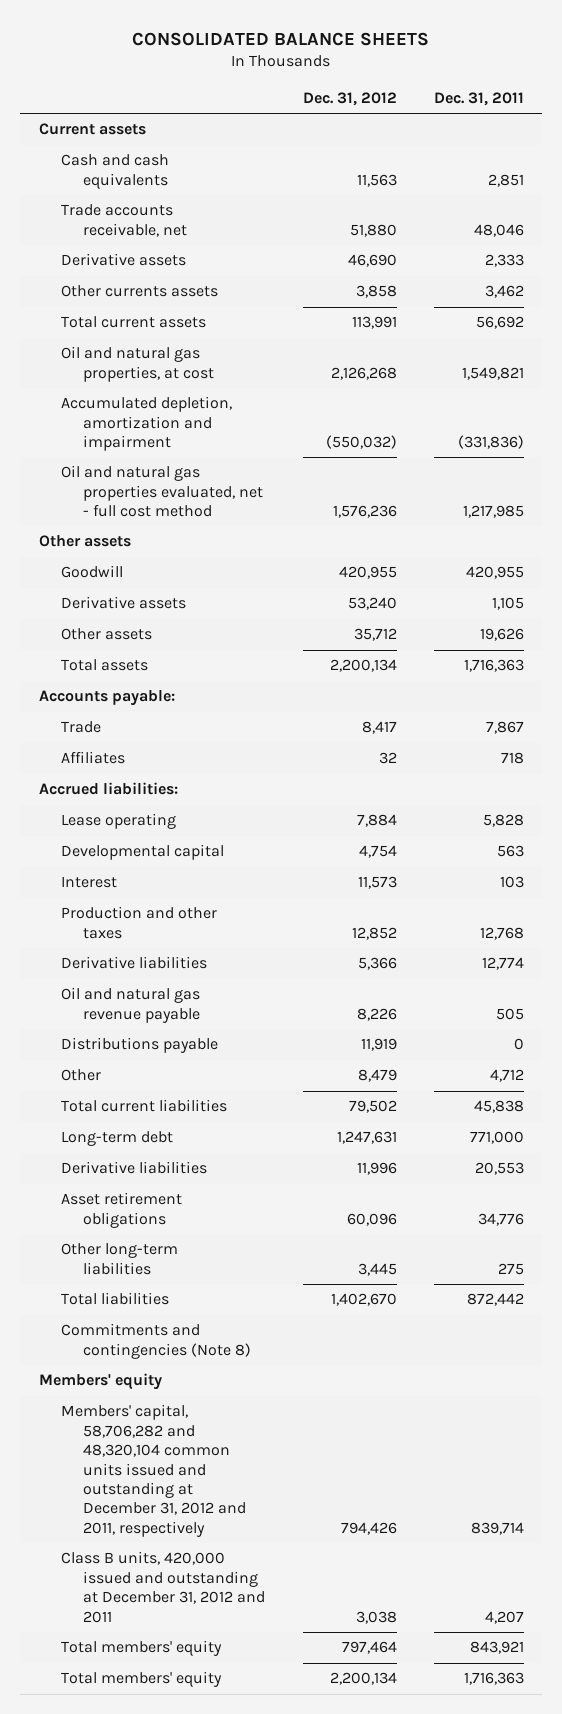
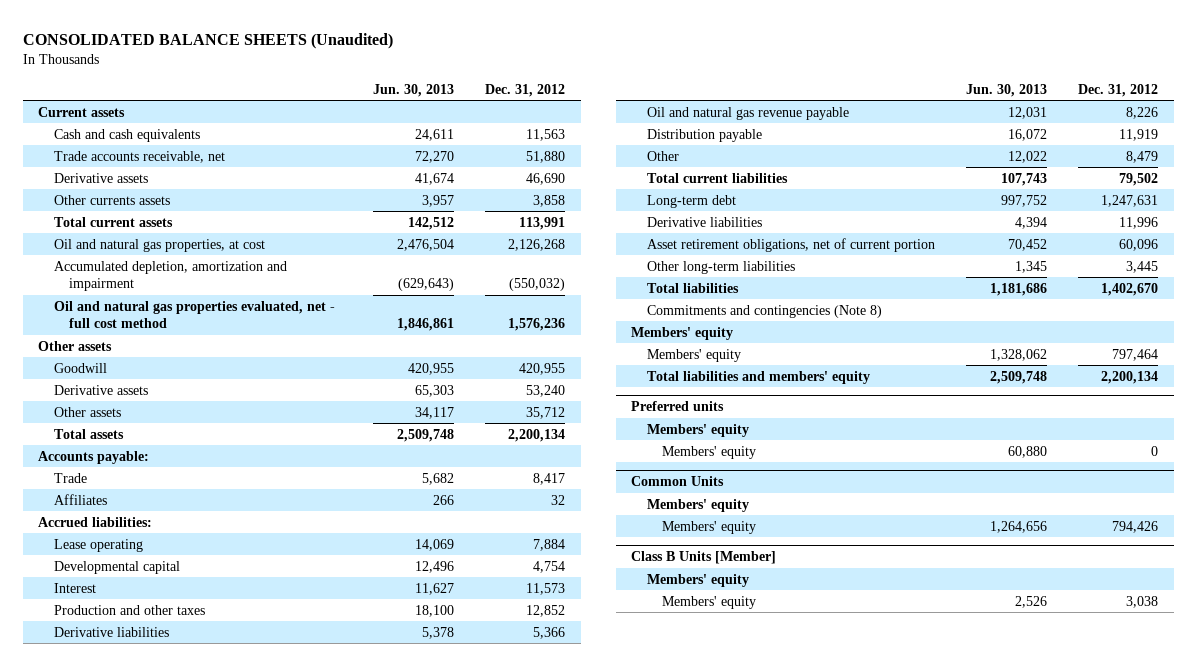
- CONSOLIDATED BALANCE SHEETS
+ CONSOLIDATED BALANCE SHEETS (Unaudited)
- | Dec. 31, 2012 | Dec. 31, 2011
+ | Jun. 30, 2013 | Dec. 31, 2012
- Distributions payable | 11,919 | 0
+ Distribution payable | 16,072 | 11,919
- Asset retirement obligations | 60,096 | 34,776
+ Asset retirement obligations, net of current portion | 70,452 | 60,096
- Members' capital, 58,706,282 and 48,320,104 common units issued and outstanding at December 31, 2012 and 2011, respectively | 794,426 | 839,714
- Class B units, 420,000 issued and outstanding at December 31, 2012 and 2011 | 3,038 | 4,207
- Total members' equity | 797,464 | 843,921
- Total members' equity | 2,200,134 | 1,716,363
+ Members' equity | 1,328,062 | 797,464
+ Total liabilities and members' equity | 2,509,748 | 2,200,134
+ Preferred units
+ Members' equity
+ Members' equity | 60,880 | 0
+ Common Units
+ Members' equity
+ Members' equity | 1,264,656 | 794,426
+ Class B Units [Member]
+ Members' equity
+ Members' equity | 2,526 | 3,038

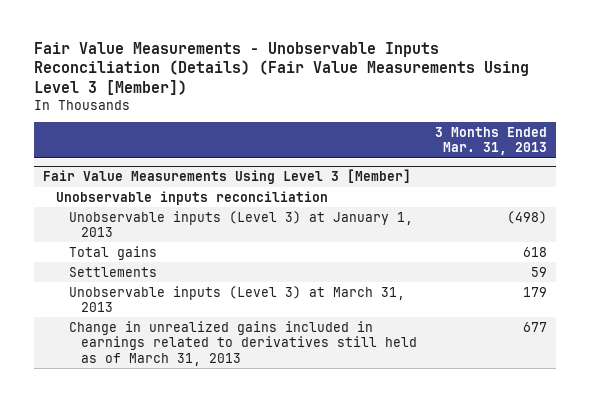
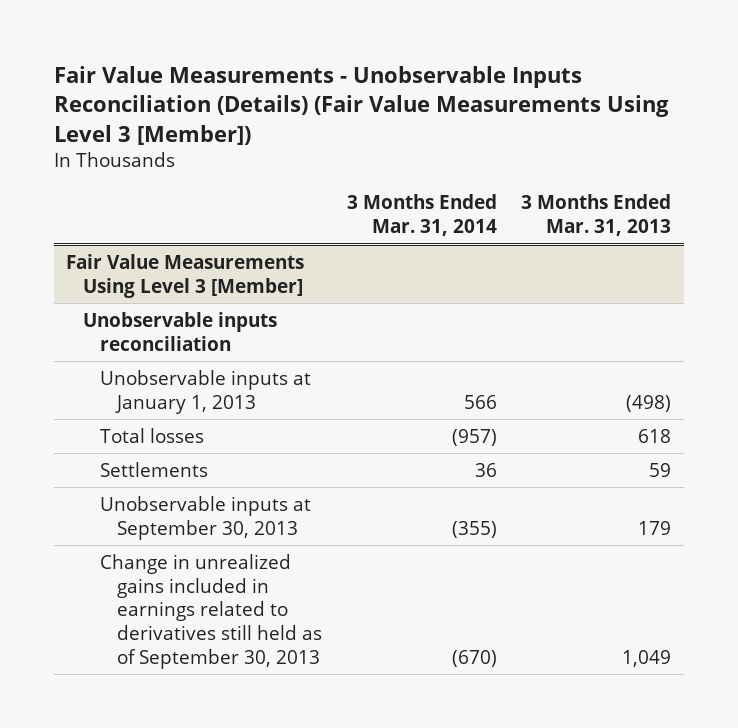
- | 3 Months Ended Mar. 31, 2013
+ | 3 Months Ended Mar. 31, 2014 | 3 Months Ended Mar. 31, 2013
@ Fair Value Measurements Using Level 3 [Member]
- Unobservable inputs (Level 3) at January 1, 2013 | (498)
- Total gains | 618
+ Unobservable inputs at January 1, 2013 | 566 | (498)
+ Total losses | (957) | 618
- Unobservable inputs (Level 3) at March 31, 2013 | 179
- Change in unrealized gains included in earnings related to derivatives still held as of March 31, 2013 | 677
+ Unobservable inputs at September 30, 2013 | (355) | 179
+ Change in unrealized gains included in earnings related to derivatives still held as of September 30, 2013 | (670) | 1,049

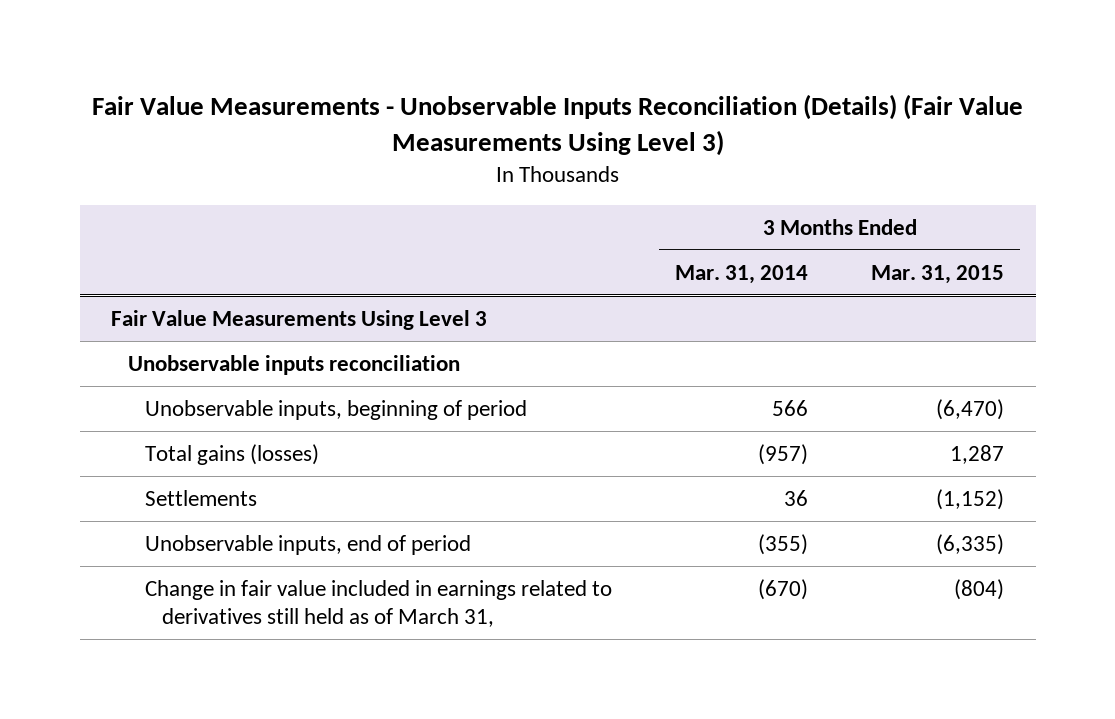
- Fair Value Measurements - Unobservable Inputs Reconciliation (Details) (Fair Value Measurements Using Level 3 [Member])
+ Fair Value Measurements - Unobservable Inputs Reconciliation (Details) (Fair Value Measurements Using Level 3)
- | 3 Months Ended Mar. 31, 2014 | 3 Months Ended Mar. 31, 2013
+ | 3 Months Ended Mar. 31, 2014 | 3 Months Ended Mar. 31, 2015
- Fair Value Measurements Using Level 3 [Member]
+ Fair Value Measurements Using Level 3
- Unobservable inputs at January 1, 2013 | 566 | (498)
- Total losses | (957) | 618
+ Unobservable inputs, beginning of period | 566 | (6,470)
+ Total gains (losses) | (957) | 1,287
- Unobservable inputs at September 30, 2013 | (355) | 179
- Change in unrealized gains included in earnings related to derivatives still held as of September 30, 2013 | (670) | 1,049
+ Unobservable inputs, end of period | (355) | (6,335)
+ Change in fair value included in earnings related to derivatives still held as of March 31, | (670) | (804)

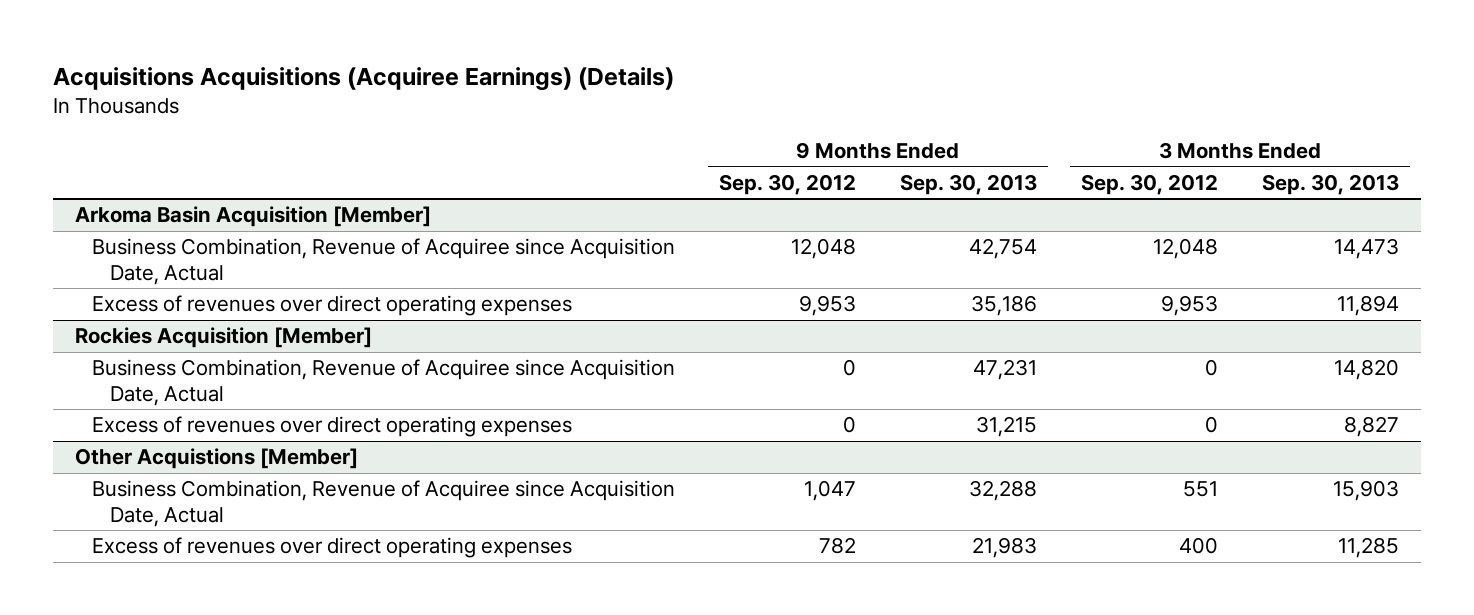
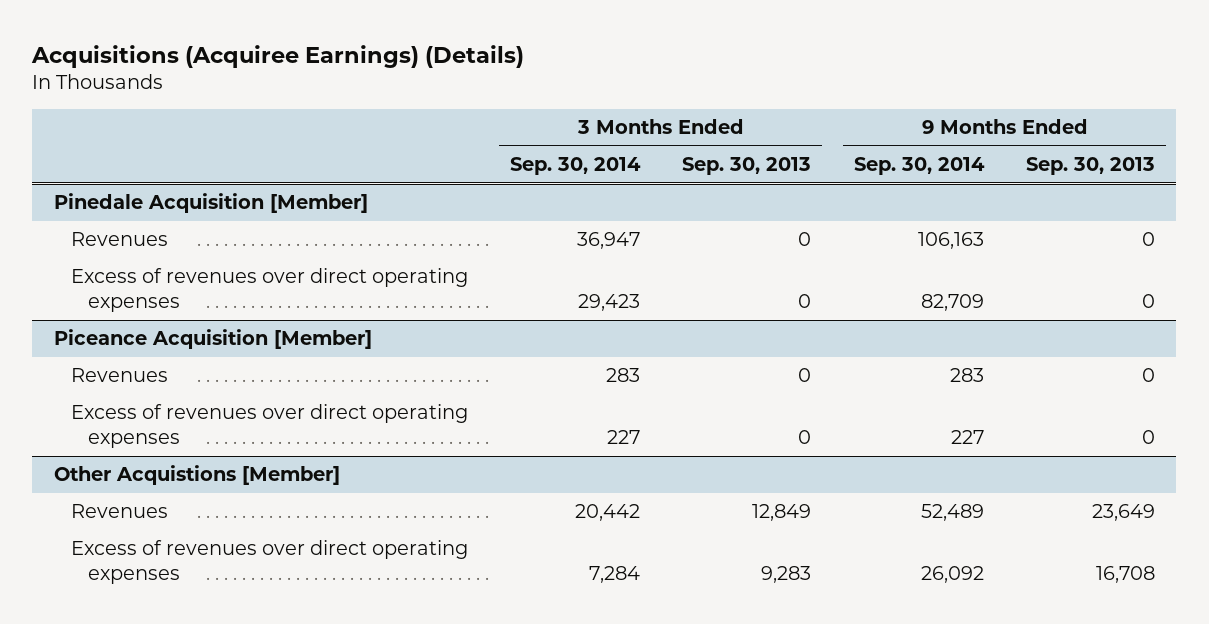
- Acquisitions Acquisitions (Acquiree Earnings) (Details)
+ Acquisitions (Acquiree Earnings) (Details)
- | 9 Months Ended Sep. 30, 2012 | 9 Months Ended Sep. 30, 2013 | 3 Months Ended Sep. 30, 2012 | 3 Months Ended Sep. 30, 2013
+ | 3 Months Ended Sep. 30, 2014 | 3 Months Ended Sep. 30, 2013 | 9 Months Ended Sep. 30, 2014 | 9 Months Ended Sep. 30, 2013
- Arkoma Basin Acquisition [Member]
- Business Combination, Revenue of Acquiree since Acquisition Date, Actual | 12,048 | 42,754 | 12,048 | 14,473
- Excess of revenues over direct operating expenses | 9,953 | 35,186 | 9,953 | 11,894
- Rockies Acquisition [Member]
- Business Combination, Revenue of Acquiree since Acquisition Date, Actual | 0 | 47,231 | 0 | 14,820
- Excess of revenues over direct operating expenses | 0 | 31,215 | 0 | 8,827
+ Pinedale Acquisition [Member]
+ Revenues | 36,947 | 0 | 106,163 | 0
+ Excess of revenues over direct operating expenses | 29,423 | 0 | 82,709 | 0
+ Piceance Acquisition [Member]
+ Revenues | 283 | 0 | 283 | 0
+ Excess of revenues over direct operating expenses | 227 | 0 | 227 | 0
@ Other Acquistions [Member]
- Business Combination, Revenue of Acquiree since Acquisition Date, Actual | 1,047 | 32,288 | 551 | 15,903
- Excess of revenues over direct operating expenses | 782 | 21,983 | 400 | 11,285
+ Revenues | 20,442 | 12,849 | 52,489 | 23,649
+ Excess of revenues over direct operating expenses | 7,284 | 9,283 | 26,092 | 16,708

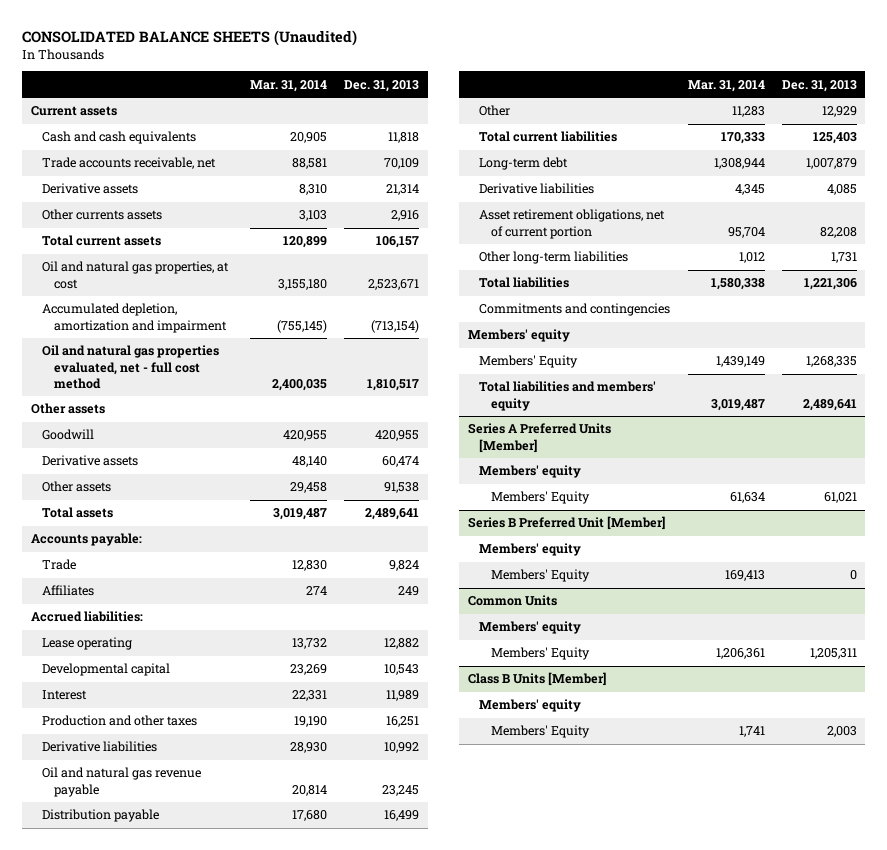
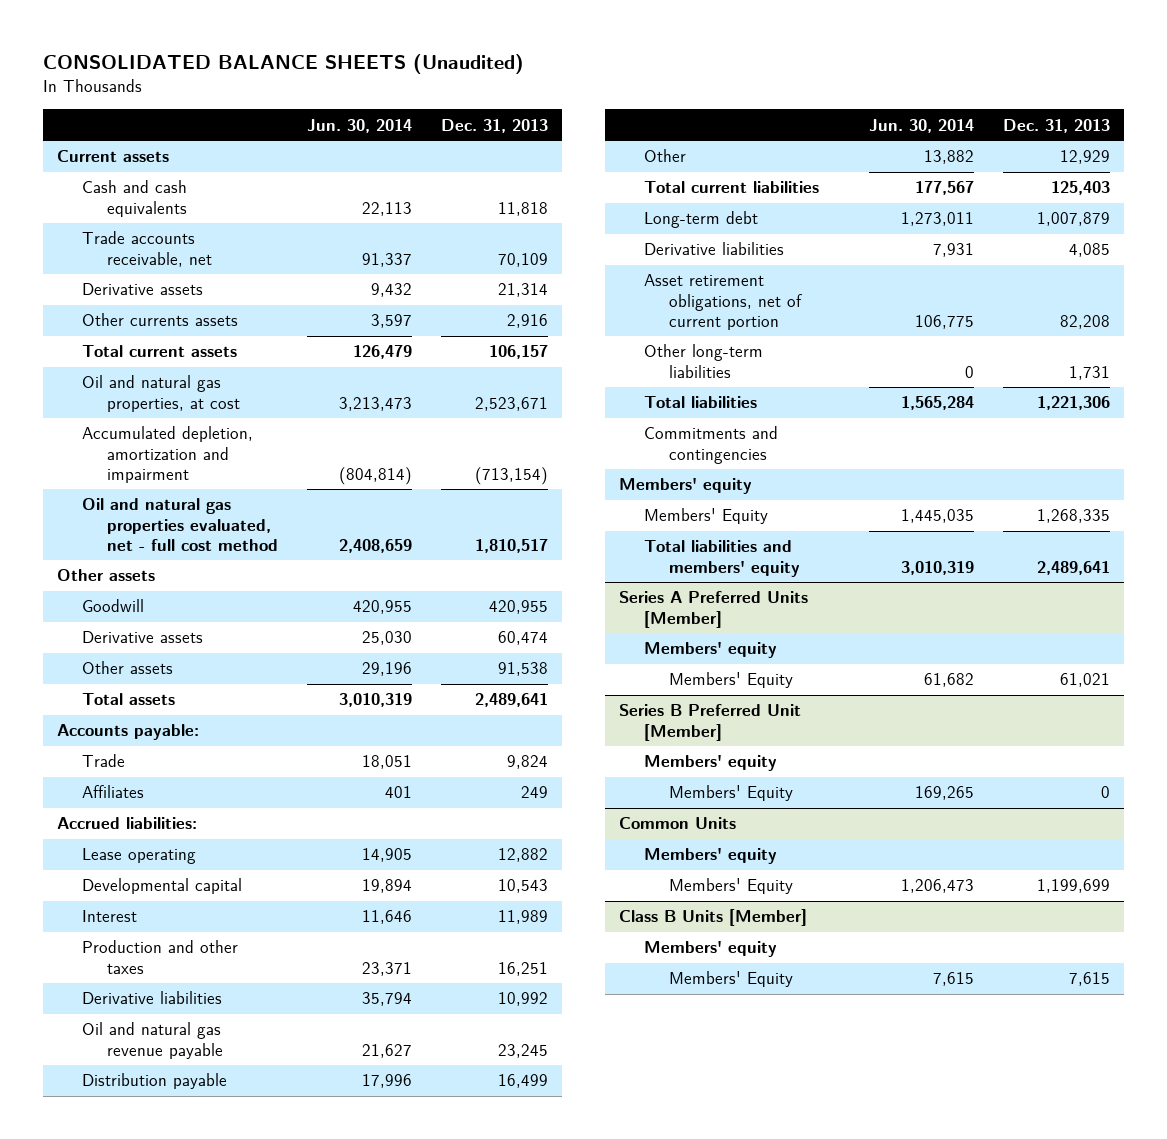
- | Mar. 31, 2014 | Dec. 31, 2013
+ | Jun. 30, 2014 | Dec. 31, 2013
@ Common Units
- Members' Equity | 1,206,361 | 1,205,311
+ Members' Equity | 1,206,473 | 1,199,699
@ Class B Units [Member]
- Members' Equity | 1,741 | 2,003
+ Members' Equity | 7,615 | 7,615

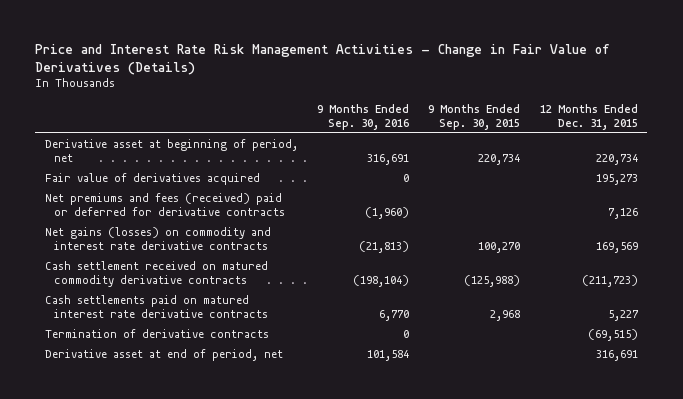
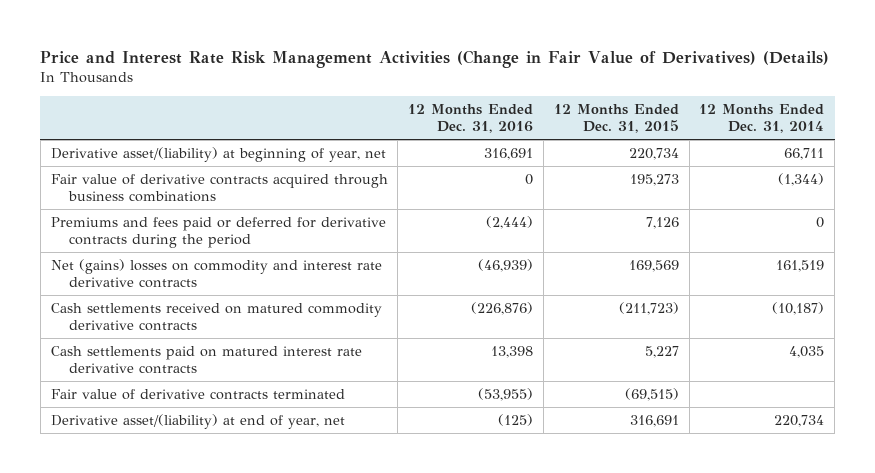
- Price and Interest Rate Risk Management Activities - Change in Fair Value of Derivatives (Details)
+ Price and Interest Rate Risk Management Activities (Change in Fair Value of Derivatives) (Details)
- | 9 Months Ended Sep. 30, 2016 | 9 Months Ended Sep. 30, 2015 | 12 Months Ended Dec. 31, 2015
+ | 12 Months Ended Dec. 31, 2016 | 12 Months Ended Dec. 31, 2015 | 12 Months Ended Dec. 31, 2014
- Derivative asset at beginning of period, net | 316,691 | 220,734 | 220,734
- Fair value of derivatives acquired | 0 | | 195,273
- Net premiums and fees (received) paid or deferred for derivative contracts | (1,960) | | 7,126
- Net gains (losses) on commodity and interest rate derivative contracts | (21,813) | 100,270 | 169,569
- Cash settlement received on matured commodity derivative contracts | (198,104) | (125,988) | (211,723)
+ Derivative asset/(liability) at beginning of year, net | 316,691 | 220,734 | 66,711
+ Fair value of derivative contracts acquired through business combinations | 0 | 195,273 | (1,344)
+ Premiums and fees paid or deferred for derivative contracts during the period | (2,444) | 7,126 | 0
+ Net (gains) losses on commodity and interest rate derivative contracts | (46,939) | 169,569 | 161,519
+ Cash settlements received on matured commodity derivative contracts | (226,876) | (211,723) | (10,187)
- Termination of derivative contracts | 0 | | (69,515)
- Derivative asset at end of period, net | 101,584 | | 316,691
+ Fair value of derivative contracts terminated | (53,955) | (69,515) |
+ Derivative asset/(liability) at end of year, net | (125) | 316,691 | 220,734

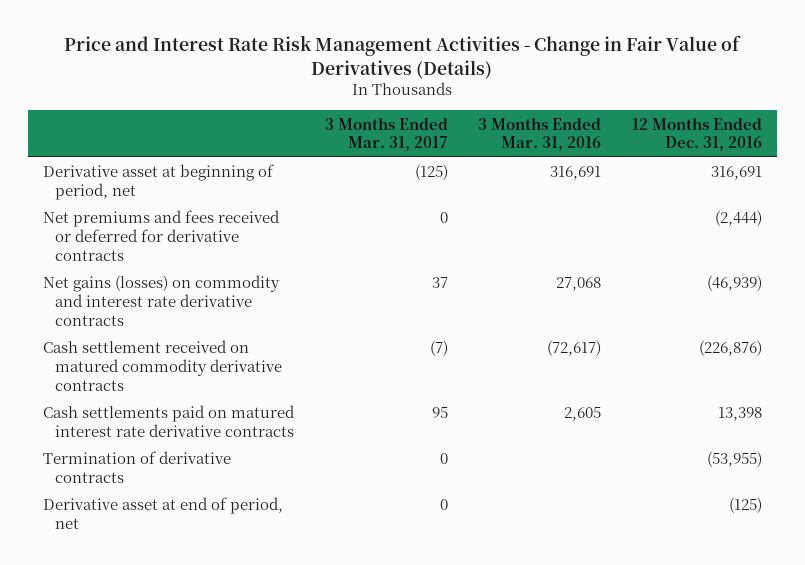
- Price and Interest Rate Risk Management Activities (Change in Fair Value of Derivatives) (Details)
+ Price and Interest Rate Risk Management Activities - Change in Fair Value of Derivatives (Details)
- | 12 Months Ended Dec. 31, 2016 | 12 Months Ended Dec. 31, 2015 | 12 Months Ended Dec. 31, 2014
+ | 3 Months Ended Mar. 31, 2017 | 3 Months Ended Mar. 31, 2016 | 12 Months Ended Dec. 31, 2016
- Derivative asset/(liability) at beginning of year, net | 316,691 | 220,734 | 66,711
- Fair value of derivative contracts acquired through business combinations | 0 | 195,273 | (1,344)
- Premiums and fees paid or deferred for derivative contracts during the period | (2,444) | 7,126 | 0
- Net (gains) losses on commodity and interest rate derivative contracts | (46,939) | 169,569 | 161,519
- Cash settlements received on matured commodity derivative contracts | (226,876) | (211,723) | (10,187)
+ Derivative asset at beginning of period, net | (125) | 316,691 | 316,691
+ Net premiums and fees received or deferred for derivative contracts | 0 | | (2,444)
+ Net gains (losses) on commodity and interest rate derivative contracts | 37 | 27,068 | (46,939)
+ Cash settlement received on matured commodity derivative contracts | (7) | (72,617) | (226,876)
- Fair value of derivative contracts terminated | (53,955) | (69,515) |
- Derivative asset/(liability) at end of year, net | (125) | 316,691 | 220,734
+ Termination of derivative contracts | 0 | | (53,955)
+ Derivative asset at end of period, net | 0 | | (125)

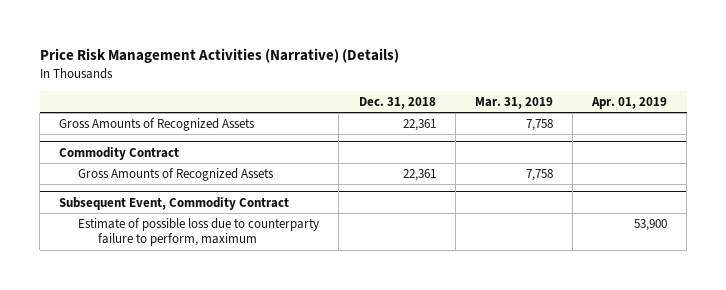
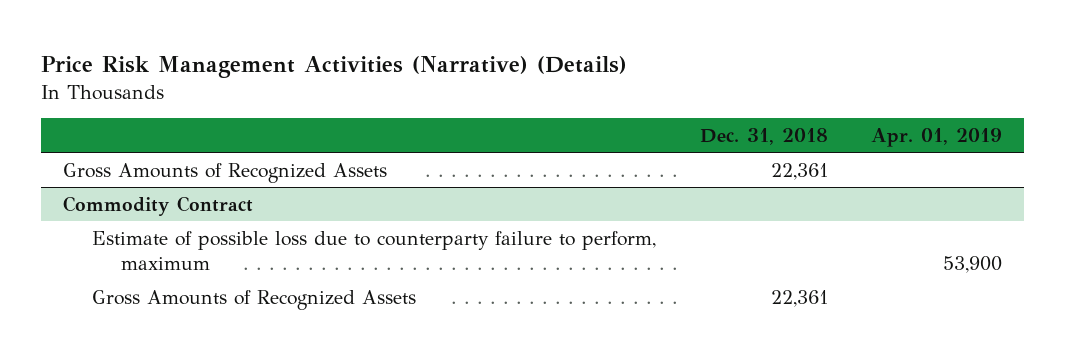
- | Dec. 31, 2018 | Mar. 31, 2019 | Apr. 01, 2019
+ | Dec. 31, 2018 | Apr. 01, 2019
- Subsequent Event, Commodity Contract
@ Commodity Contract
moved down: Gross Amounts of Recognized Assets | 22,361 |

